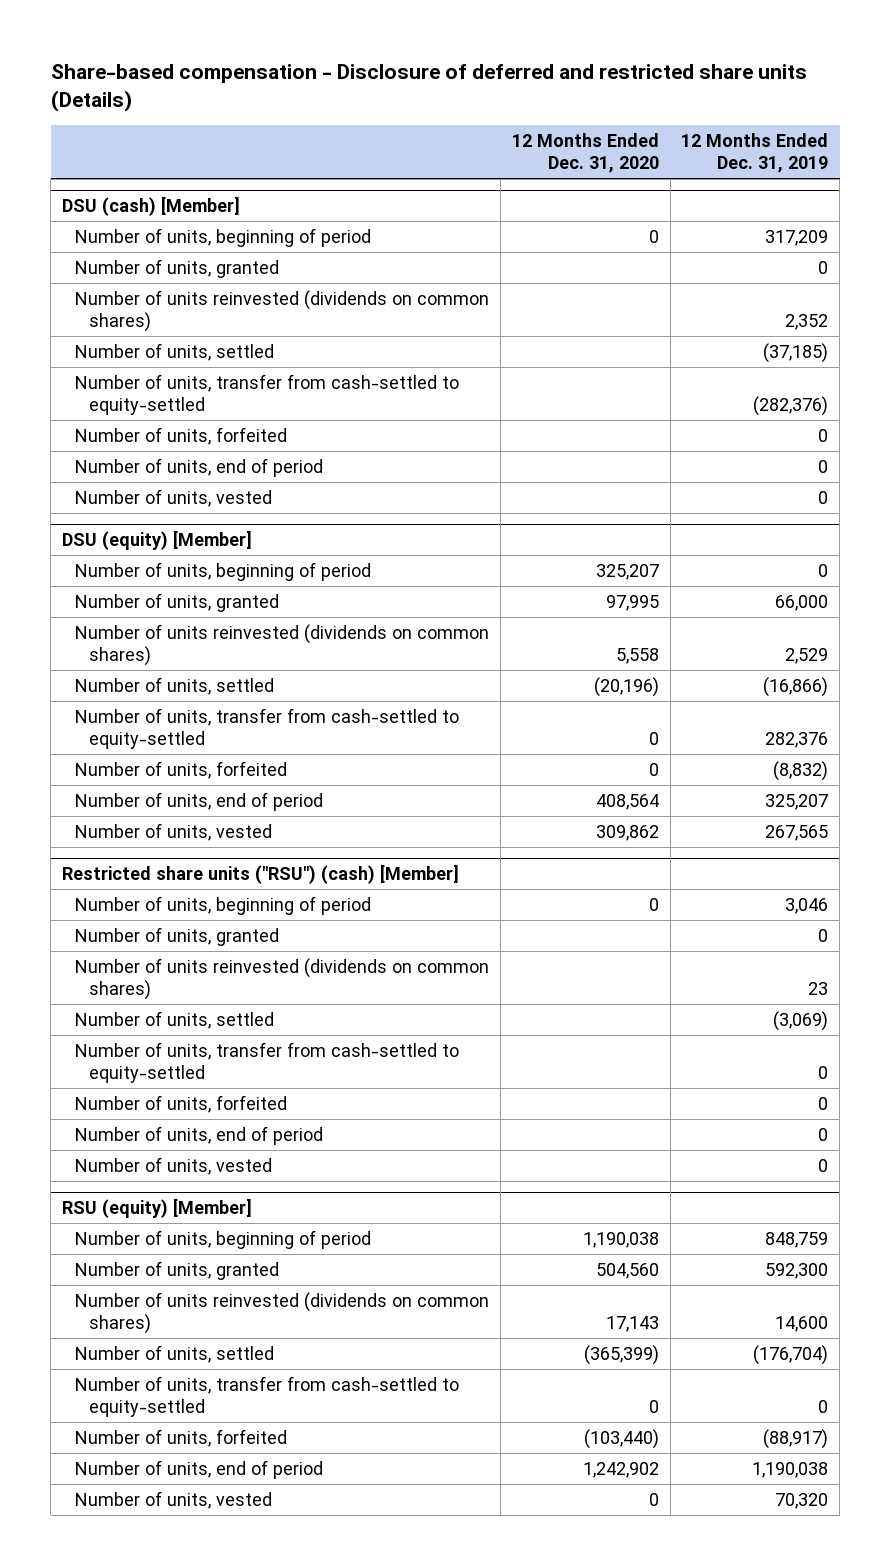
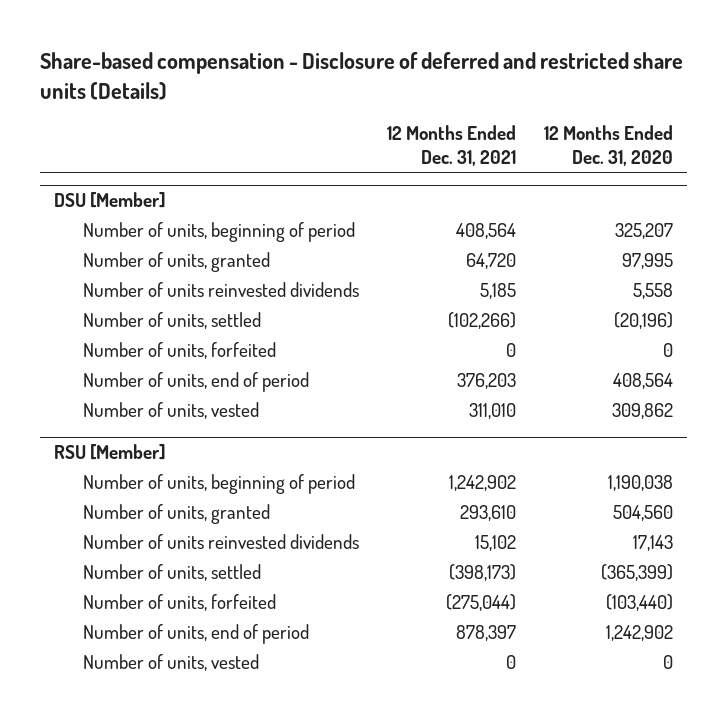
- | 12 Months Ended Dec. 31, 2020 | 12 Months Ended Dec. 31, 2019
+ | 12 Months Ended Dec. 31, 2021 | 12 Months Ended Dec. 31, 2020
- DSU (cash) [Member]
- Number of units, beginning of period | 0 | 317,209
- Number of units, granted | | 0
- Number of units reinvested (dividends on common shares) | | 2,352
- Number of units, settled | | (37,185)
- Number of units, transfer from cash-settled to equity-settled | | (282,376)
- Number of units, forfeited | | 0
- Number of units, end of period | | 0
- Number of units, vested | | 0
- DSU (equity) [Member]
+ DSU [Member]
- Number of units reinvested (dividends on common shares) | 5,558 | 2,529
+ Number of units reinvested dividends | 5,185 | 5,558
- Number of units, transfer from cash-settled to equity-settled | 0 | 282,376
- Restricted share units ("RSU") (cash) [Member]
- Number of units, beginning of period | 0 | 3,046
- Number of units, granted | | 0
- Number of units reinvested (dividends on common shares) | | 23
- Number of units, settled | | (3,069)
- Number of units, transfer from cash-settled to equity-settled | | 0
- Number of units, forfeited | | 0
- Number of units, end of period | | 0
- Number of units, vested | | 0
- RSU (equity) [Member]
+ RSU [Member]
- Number of units reinvested (dividends on common shares) | 17,143 | 14,600
+ Number of units reinvested dividends | 15,102 | 17,143
- Number of units, transfer from cash-settled to equity-settled | 0 | 0

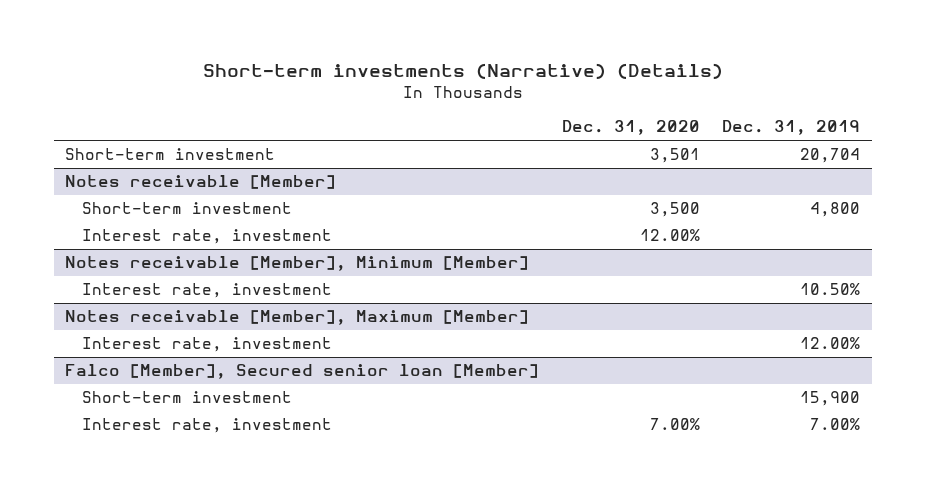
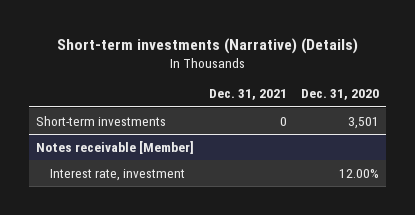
- | Dec. 31, 2020 | Dec. 31, 2019
+ | Dec. 31, 2021 | Dec. 31, 2020
- Short-term investment | 3,501 | 20,704
+ Short-term investments | 0 | 3,501
@ Notes receivable [Member]
- Short-term investment | 3,500 | 4,800
- Notes receivable [Member], Minimum [Member]
- Interest rate, investment | | 10.50%
- Notes receivable [Member], Maximum [Member]
- Interest rate, investment | | 12.00%
- Falco [Member], Secured senior loan [Member]
- Short-term investment | | 15,900
- Interest rate, investment | 7.00% | 7.00%

